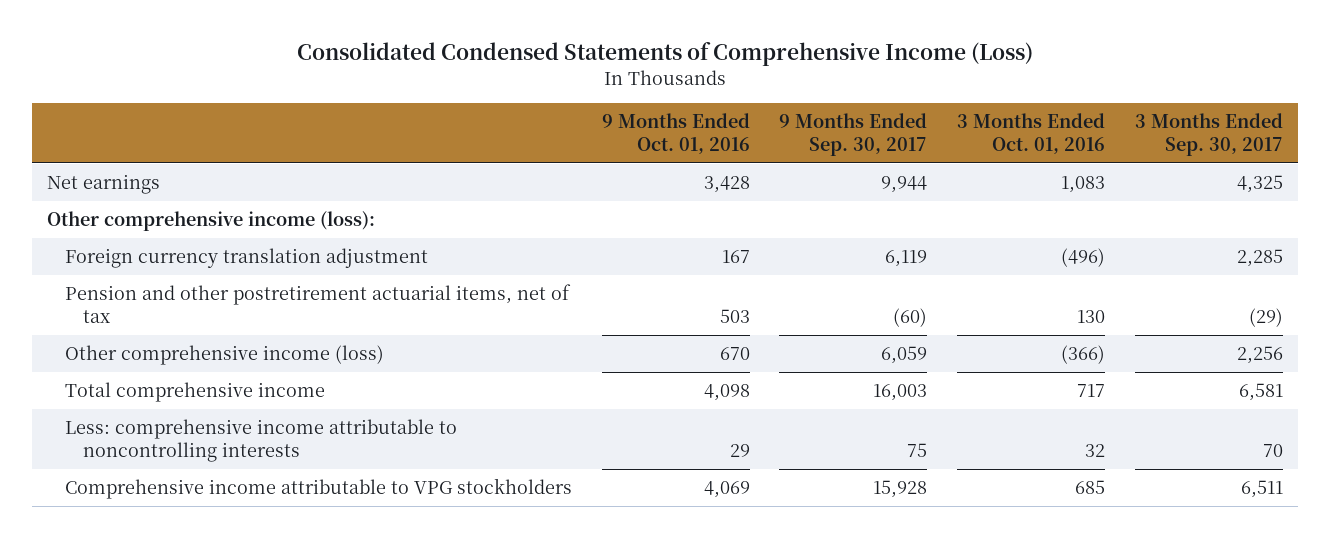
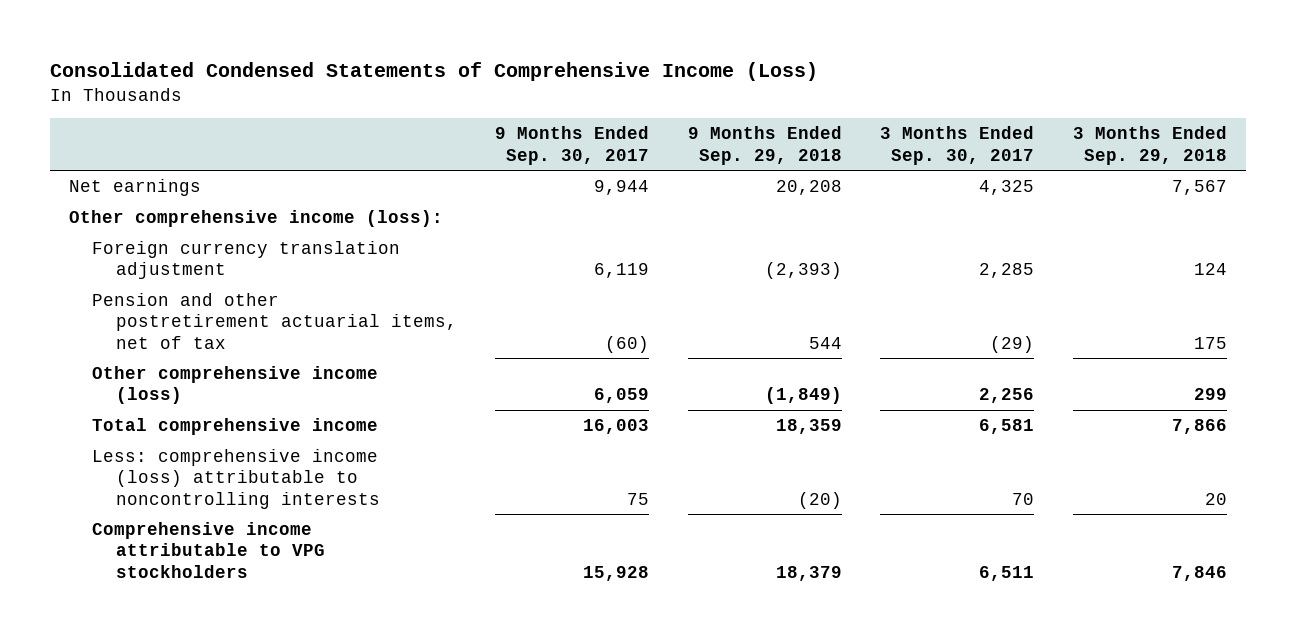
- | 9 Months Ended Oct. 01, 2016 | 9 Months Ended Sep. 30, 2017 | 3 Months Ended Oct. 01, 2016 | 3 Months Ended Sep. 30, 2017
+ | 9 Months Ended Sep. 30, 2017 | 9 Months Ended Sep. 29, 2018 | 3 Months Ended Sep. 30, 2017 | 3 Months Ended Sep. 29, 2018
- Less: comprehensive income attributable to noncontrolling interests | 29 | 75 | 32 | 70
+ Less: comprehensive income (loss) attributable to noncontrolling interests | 75 | (20) | 70 | 20

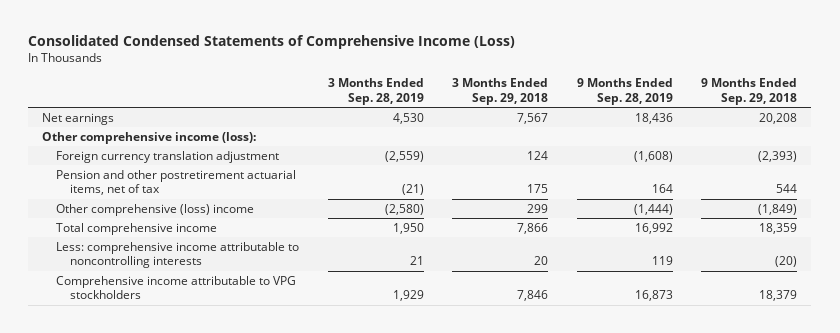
- | 9 Months Ended Sep. 30, 2017 | 9 Months Ended Sep. 29, 2018 | 3 Months Ended Sep. 30, 2017 | 3 Months Ended Sep. 29, 2018
+ | 3 Months Ended Sep. 28, 2019 | 3 Months Ended Sep. 29, 2018 | 9 Months Ended Sep. 28, 2019 | 9 Months Ended Sep. 29, 2018
- Other comprehensive income (loss) | 6,059 | (1,849) | 2,256 | 299
+ Other comprehensive (loss) income | (2,580) | 299 | (1,444) | (1,849)
- Less: comprehensive income (loss) attributable to noncontrolling interests | 75 | (20) | 70 | 20
+ Less: comprehensive income attributable to noncontrolling interests | 21 | 20 | 119 | (20)

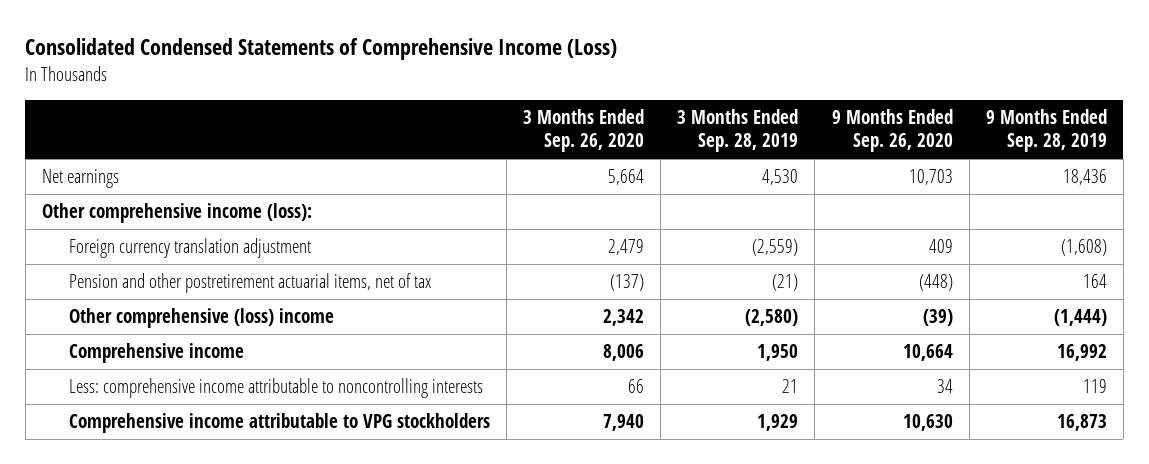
- | 3 Months Ended Sep. 28, 2019 | 3 Months Ended Sep. 29, 2018 | 9 Months Ended Sep. 28, 2019 | 9 Months Ended Sep. 29, 2018
+ | 3 Months Ended Sep. 26, 2020 | 3 Months Ended Sep. 28, 2019 | 9 Months Ended Sep. 26, 2020 | 9 Months Ended Sep. 28, 2019
- Total comprehensive income | 1,950 | 7,866 | 16,992 | 18,359
+ Comprehensive income | 8,006 | 1,950 | 10,664 | 16,992

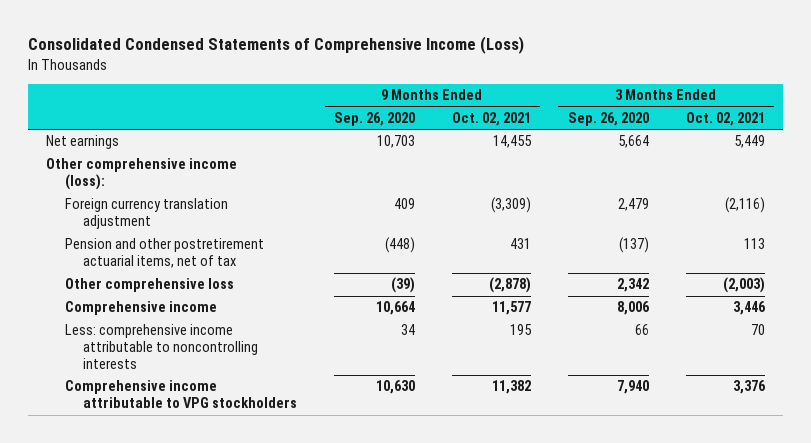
- | 3 Months Ended Sep. 26, 2020 | 3 Months Ended Sep. 28, 2019 | 9 Months Ended Sep. 26, 2020 | 9 Months Ended Sep. 28, 2019
+ | 9 Months Ended Sep. 26, 2020 | 9 Months Ended Oct. 02, 2021 | 3 Months Ended Sep. 26, 2020 | 3 Months Ended Oct. 02, 2021
- Other comprehensive (loss) income | 2,342 | (2,580) | (39) | (1,444)
+ Other comprehensive loss | (39) | (2,878) | 2,342 | (2,003)

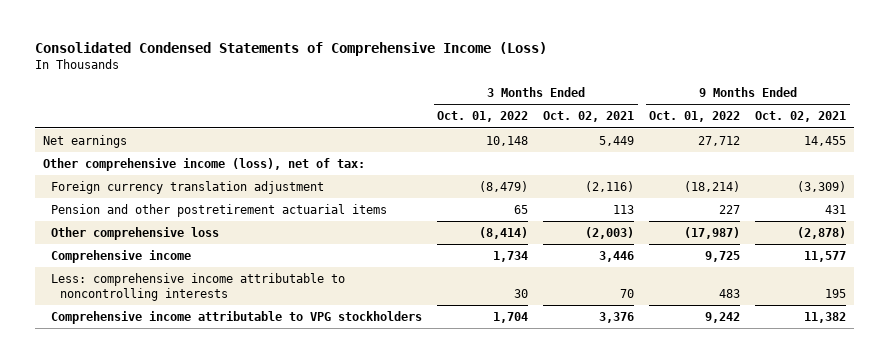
- | 9 Months Ended Sep. 26, 2020 | 9 Months Ended Oct. 02, 2021 | 3 Months Ended Sep. 26, 2020 | 3 Months Ended Oct. 02, 2021
+ | 3 Months Ended Oct. 01, 2022 | 3 Months Ended Oct. 02, 2021 | 9 Months Ended Oct. 01, 2022 | 9 Months Ended Oct. 02, 2021
- Other comprehensive income (loss):
+ Other comprehensive income (loss), net of tax:
- Pension and other postretirement actuarial items, net of tax | (448) | 431 | (137) | 113
+ Pension and other postretirement actuarial items | 65 | 113 | 227 | 431

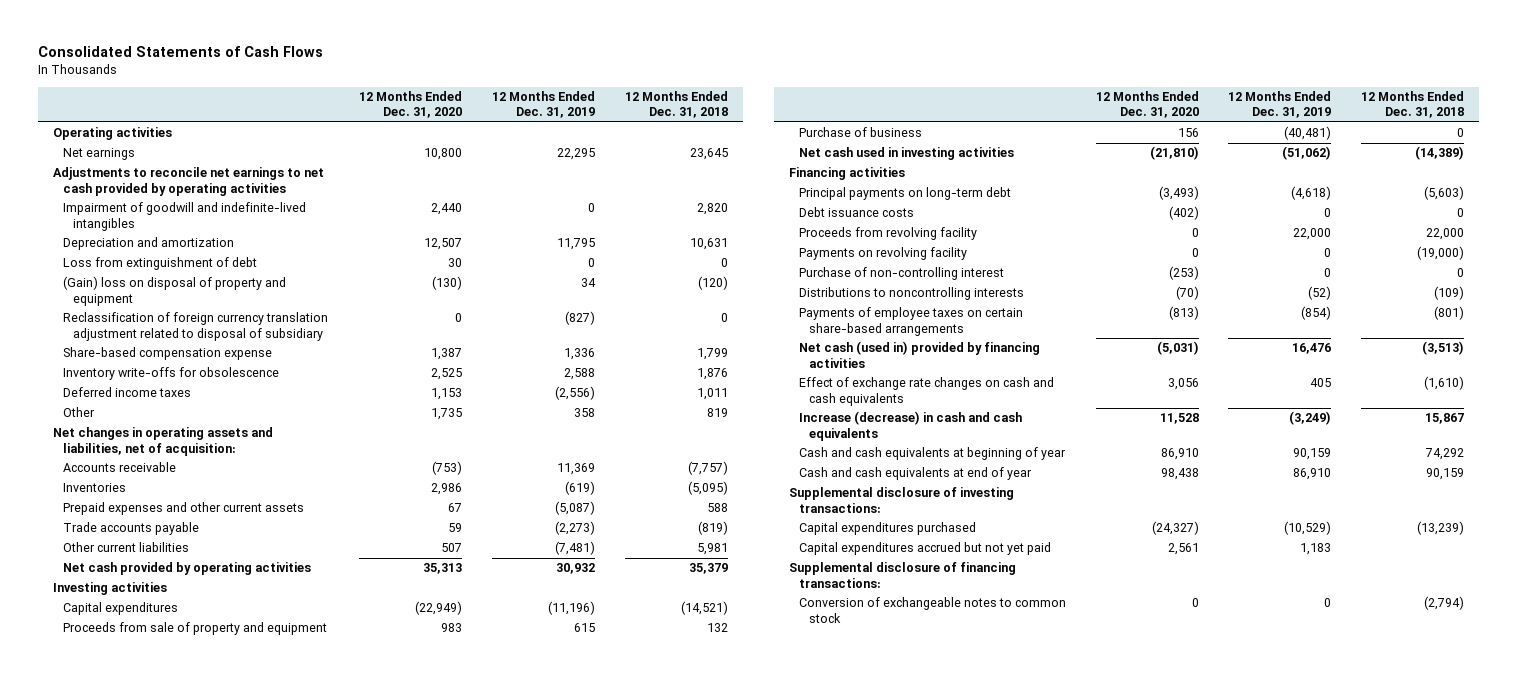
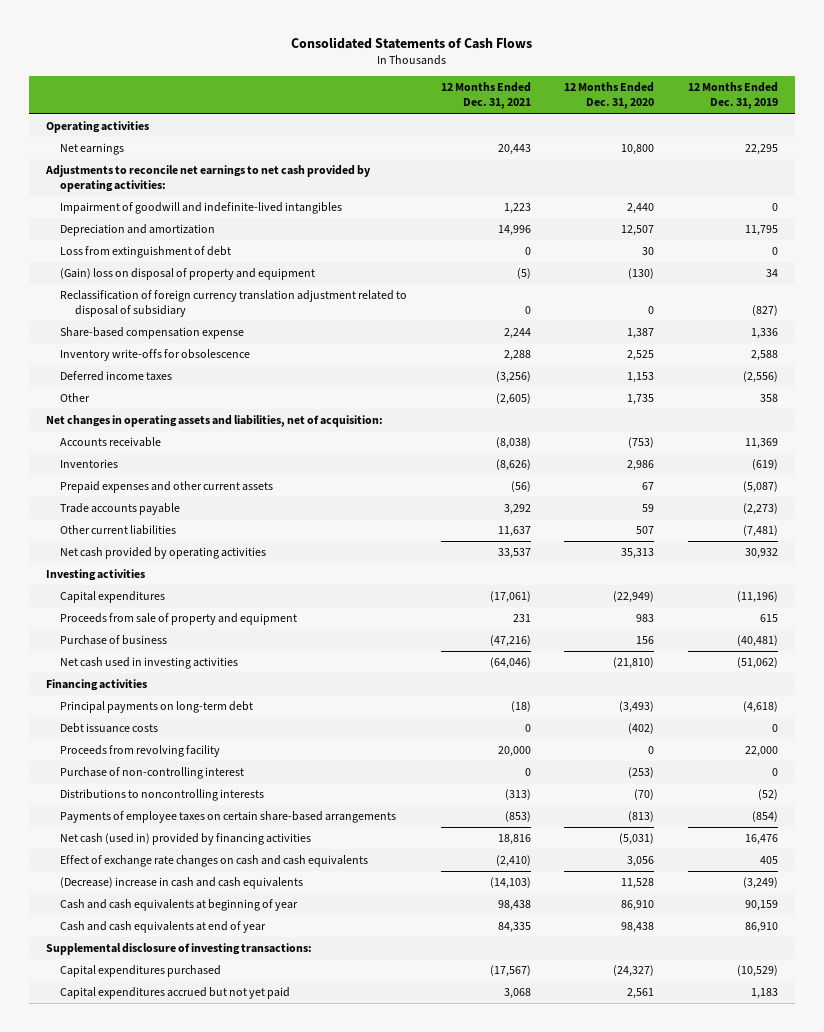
- | 12 Months Ended Dec. 31, 2020 | 12 Months Ended Dec. 31, 2019 | 12 Months Ended Dec. 31, 2018
+ | 12 Months Ended Dec. 31, 2021 | 12 Months Ended Dec. 31, 2020 | 12 Months Ended Dec. 31, 2019
- Adjustments to reconcile net earnings to net cash provided by operating activities
+ Adjustments to reconcile net earnings to net cash provided by operating activities:
- Payments on revolving facility | 0 | 0 | (19,000)
- Increase (decrease) in cash and cash equivalents | 11,528 | (3,249) | 15,867
+ (Decrease) increase in cash and cash equivalents | (14,103) | 11,528 | (3,249)
- Supplemental disclosure of financing transactions:
- Conversion of exchangeable notes to common stock | 0 | 0 | (2,794)

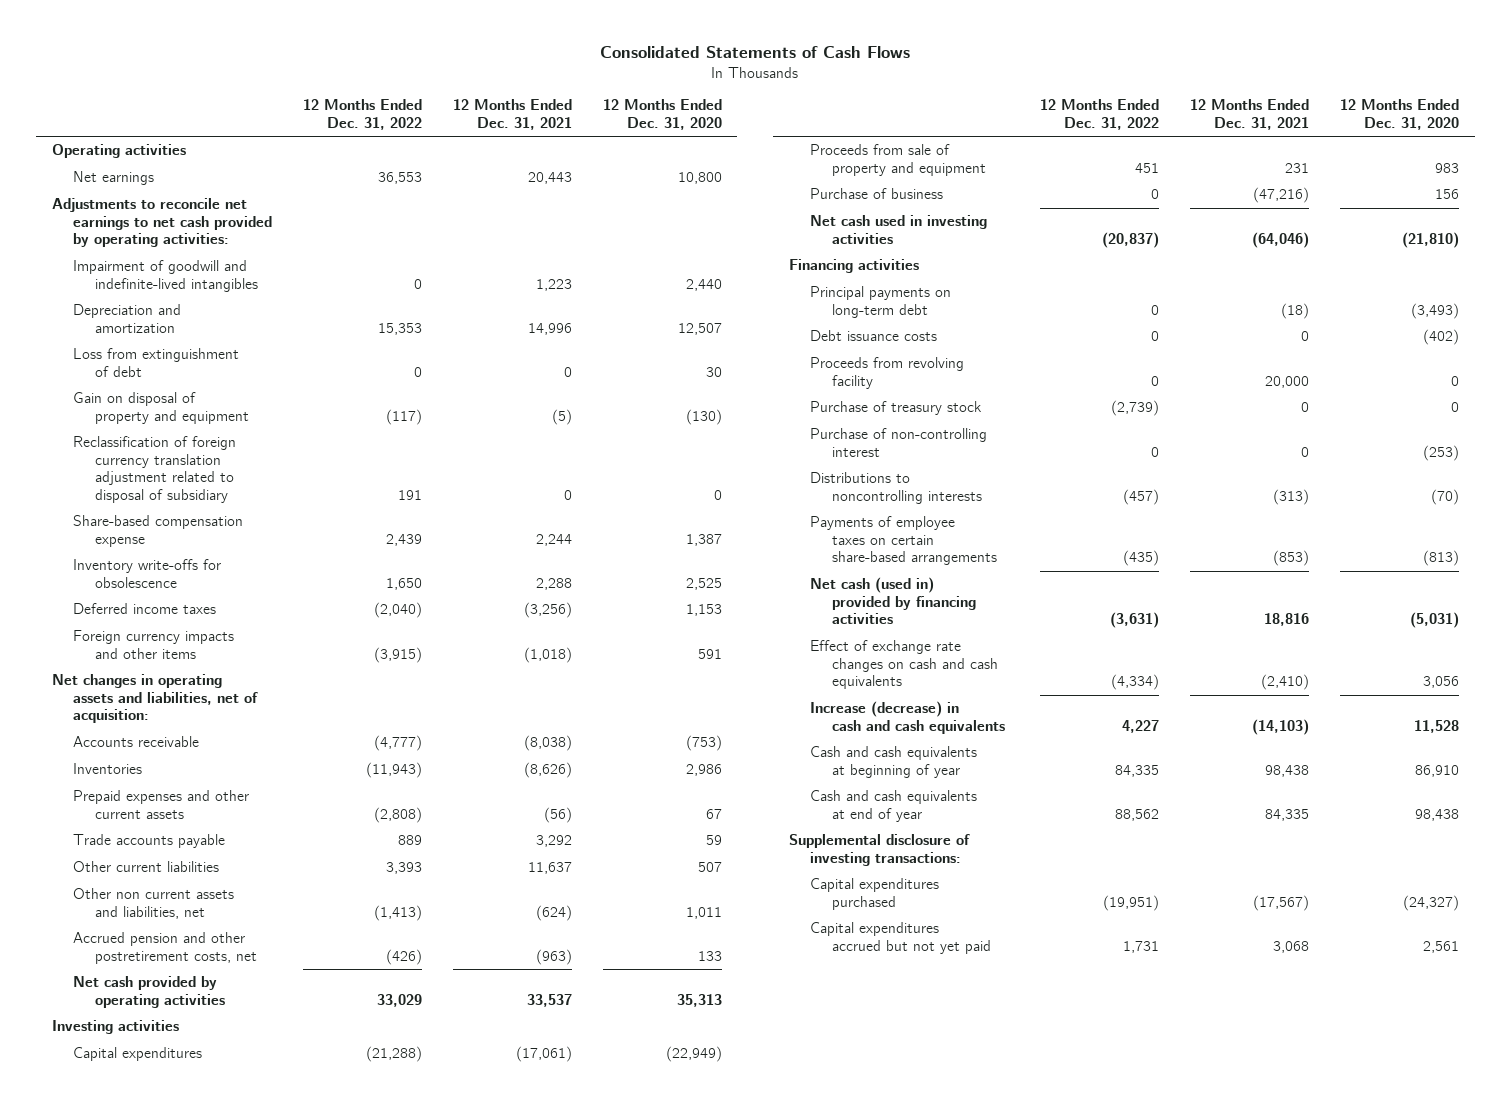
- | 12 Months Ended Dec. 31, 2021 | 12 Months Ended Dec. 31, 2020 | 12 Months Ended Dec. 31, 2019
+ | 12 Months Ended Dec. 31, 2022 | 12 Months Ended Dec. 31, 2021 | 12 Months Ended Dec. 31, 2020
- (Gain) loss on disposal of property and equipment | (5) | (130) | 34
+ Gain on disposal of property and equipment | (117) | (5) | (130)
- Other | (2,605) | 1,735 | 358
+ Foreign currency impacts and other items | (3,915) | (1,018) | 591
+ Other non current assets and liabilities, net | (1,413) | (624) | 1,011
+ Accrued pension and other postretirement costs, net | (426) | (963) | 133
+ Purchase of treasury stock | (2,739) | 0 | 0
- (Decrease) increase in cash and cash equivalents | (14,103) | 11,528 | (3,249)
+ Increase (decrease) in cash and cash equivalents | 4,227 | (14,103) | 11,528

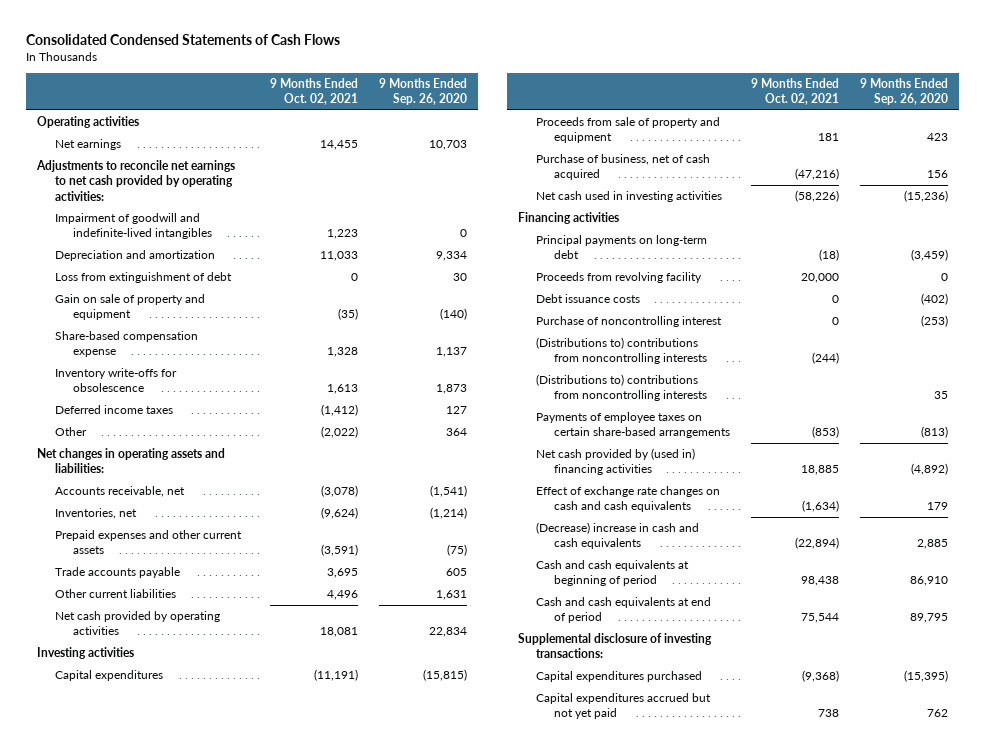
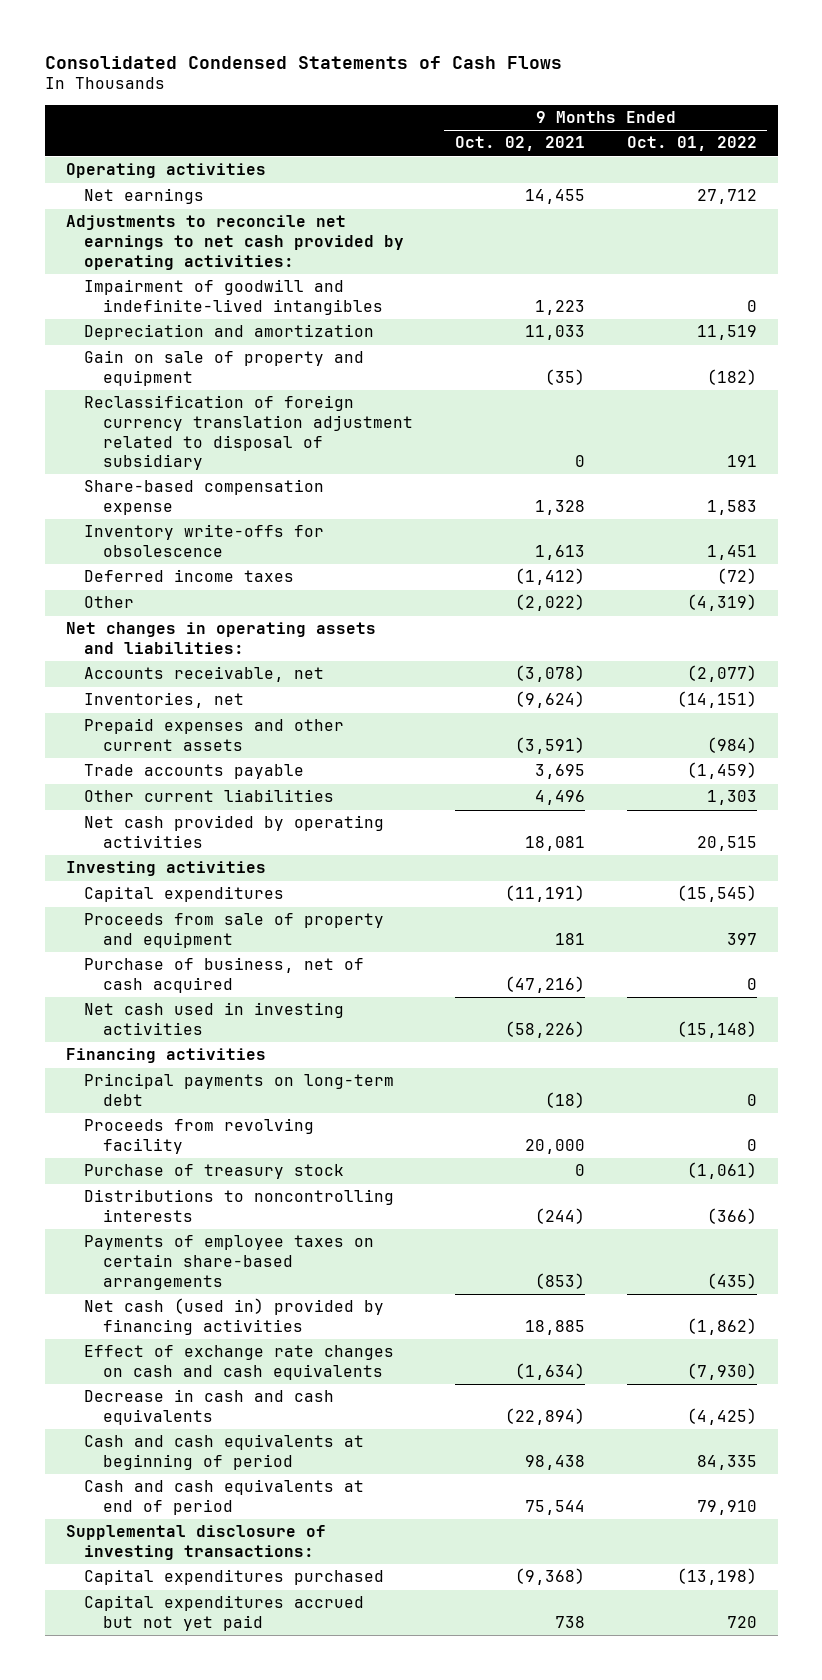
- | 9 Months Ended Oct. 02, 2021 | 9 Months Ended Sep. 26, 2020
+ | 9 Months Ended Oct. 02, 2021 | 9 Months Ended Oct. 01, 2022
- Loss from extinguishment of debt | 0 | 30
+ Reclassification of foreign currency translation adjustment related to disposal of subsidiary | 0 | 191
- Debt issuance costs | 0 | (402)
- Purchase of noncontrolling interest | 0 | (253)
- (Distributions to) contributions from noncontrolling interests | (244) |
- (Distributions to) contributions from noncontrolling interests | | 35
+ Purchase of treasury stock | 0 | (1,061)
+ Distributions to noncontrolling interests | (244) | (366)
- Net cash provided by (used in) financing activities | 18,885 | (4,892)
+ Net cash (used in) provided by financing activities | 18,885 | (1,862)
- (Decrease) increase in cash and cash equivalents | (22,894) | 2,885
+ Decrease in cash and cash equivalents | (22,894) | (4,425)

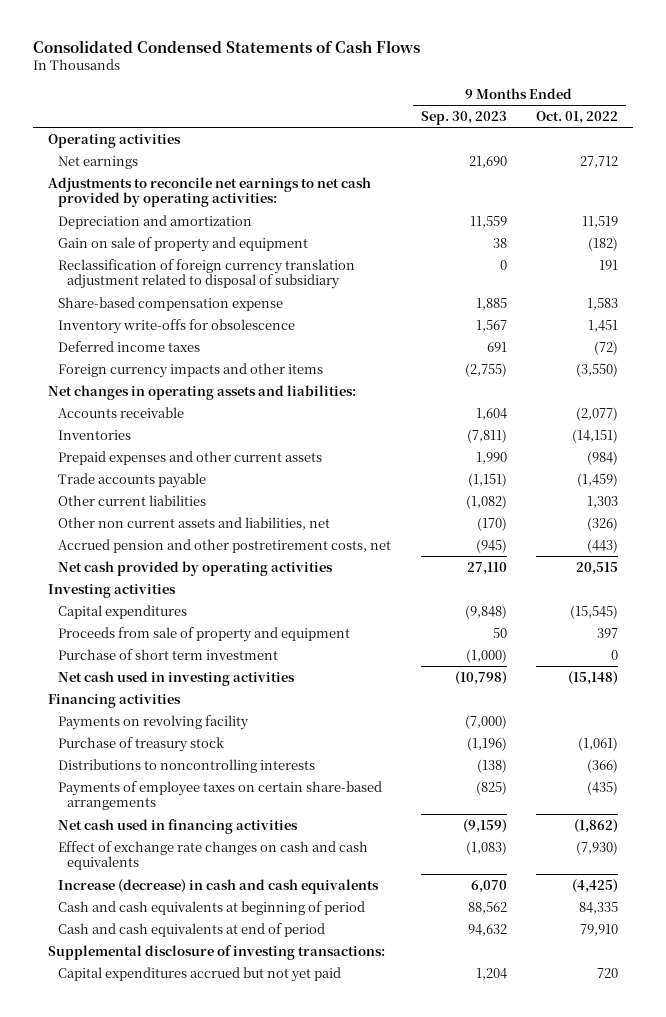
- | 9 Months Ended Oct. 02, 2021 | 9 Months Ended Oct. 01, 2022
+ | 9 Months Ended Sep. 30, 2023 | 9 Months Ended Oct. 01, 2022
- Impairment of goodwill and indefinite-lived intangibles | 1,223 | 0
- Other | (2,022) | (4,319)
+ Foreign currency impacts and other items | (2,755) | (3,550)
- Accounts receivable, net | (3,078) | (2,077)
- Inventories, net | (9,624) | (14,151)
+ Accounts receivable | 1,604 | (2,077)
+ Inventories | (7,811) | (14,151)
+ Other non current assets and liabilities, net | (170) | (326)
+ Accrued pension and other postretirement costs, net | (945) | (443)
- Purchase of business, net of cash acquired | (47,216) | 0
+ Purchase of short term investment | (1,000) | 0
- Principal payments on long-term debt | (18) | 0
- Proceeds from revolving facility | 20,000 | 0
+ Payments on revolving facility | (7,000) |
- Net cash (used in) provided by financing activities | 18,885 | (1,862)
+ Net cash used in financing activities | (9,159) | (1,862)
- Decrease in cash and cash equivalents | (22,894) | (4,425)
+ Increase (decrease) in cash and cash equivalents | 6,070 | (4,425)
- Capital expenditures purchased | (9,368) | (13,198)

